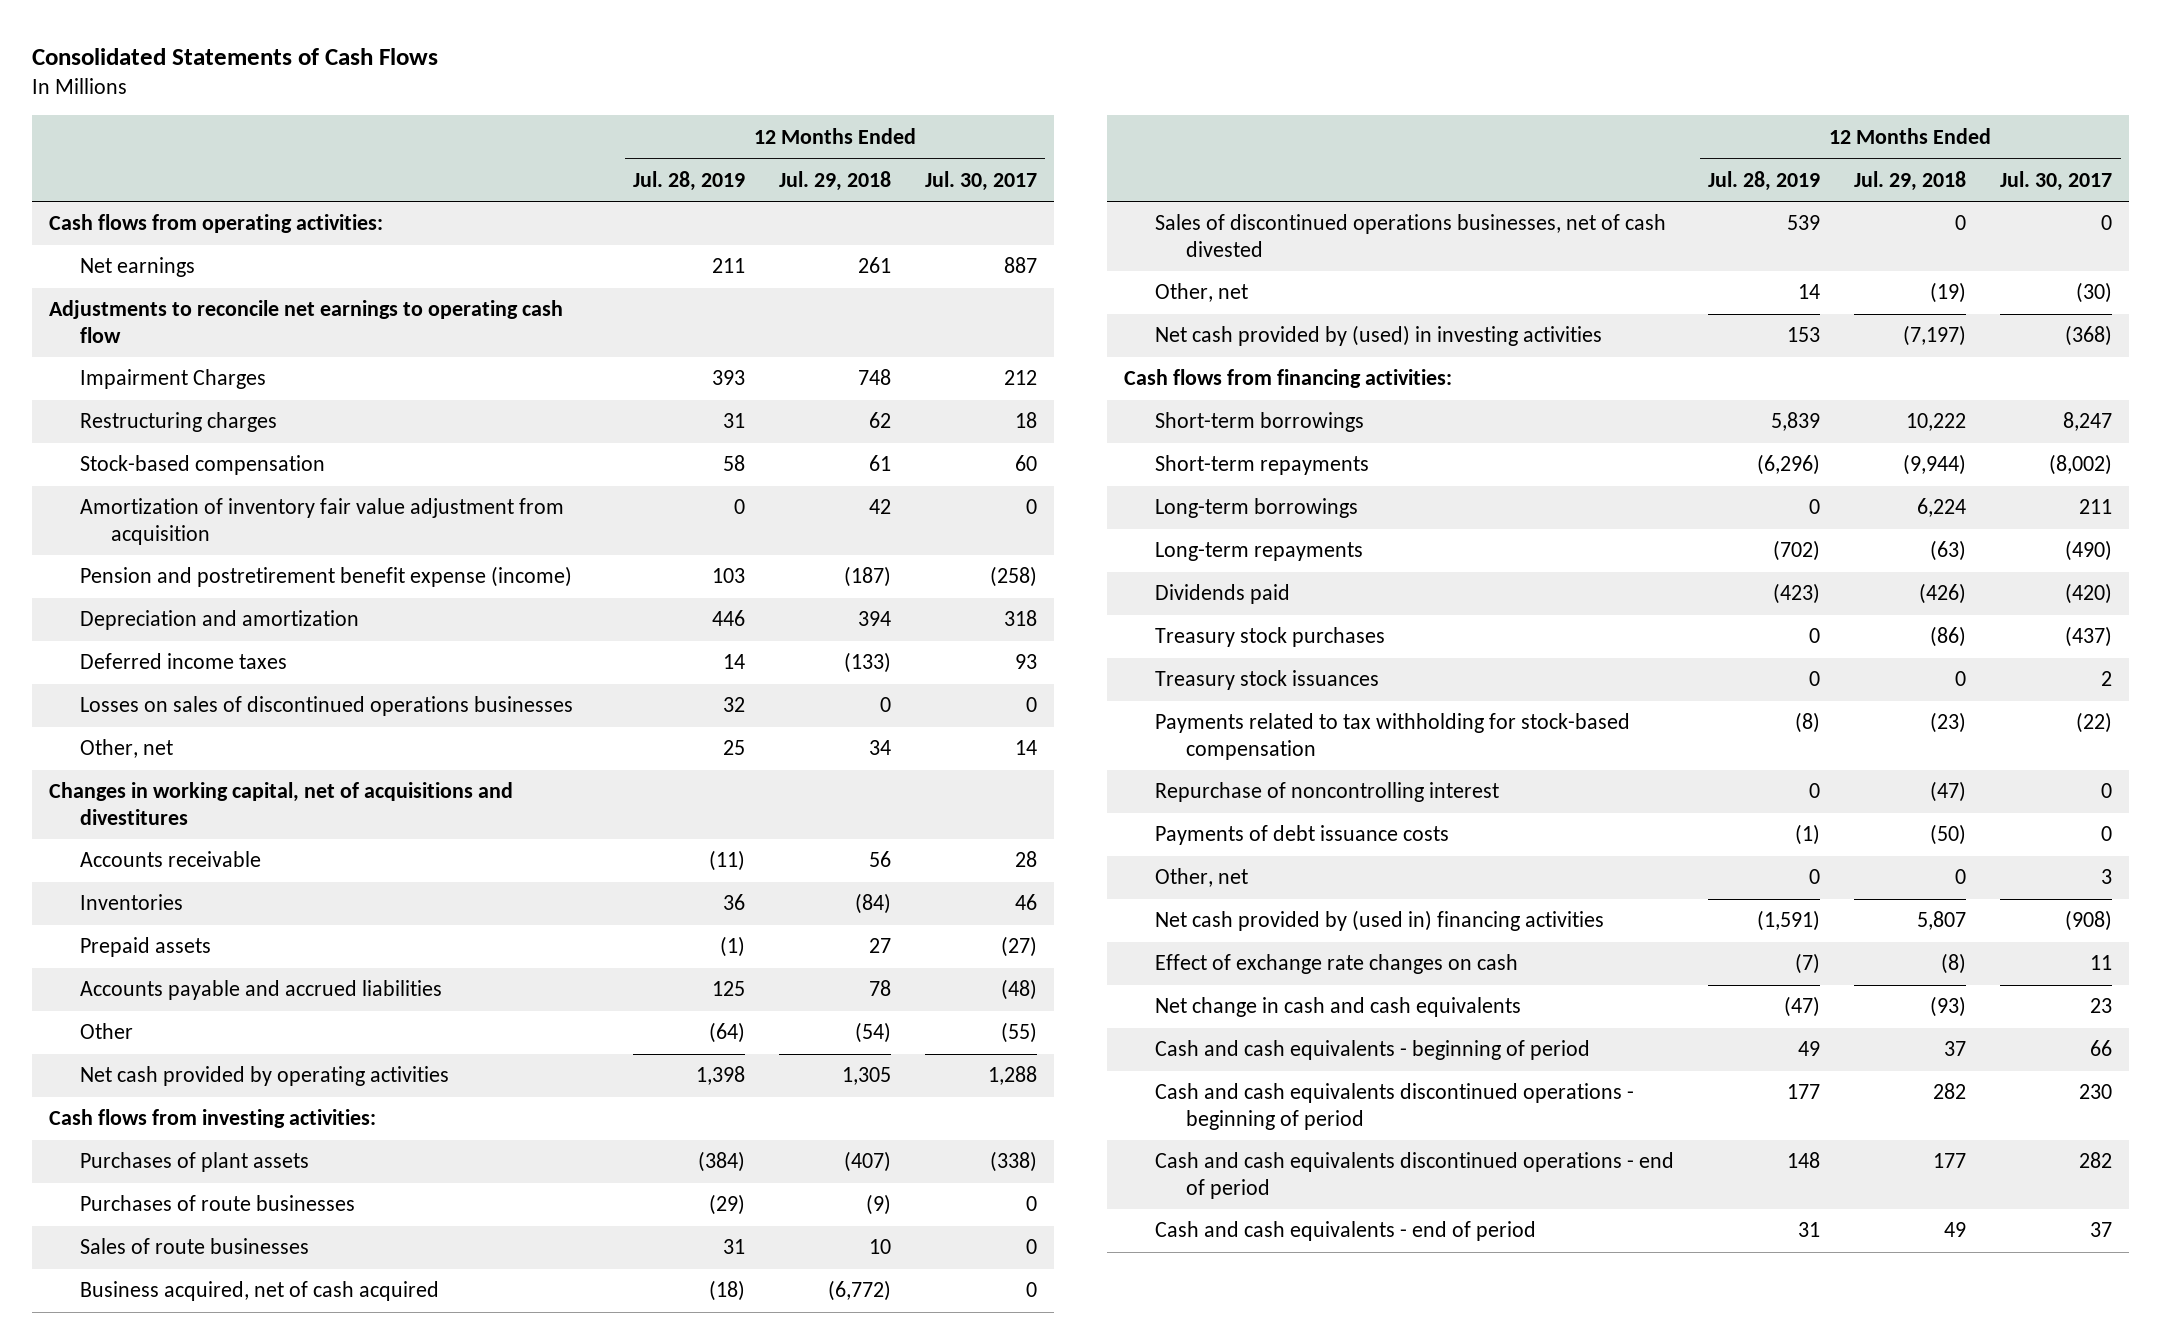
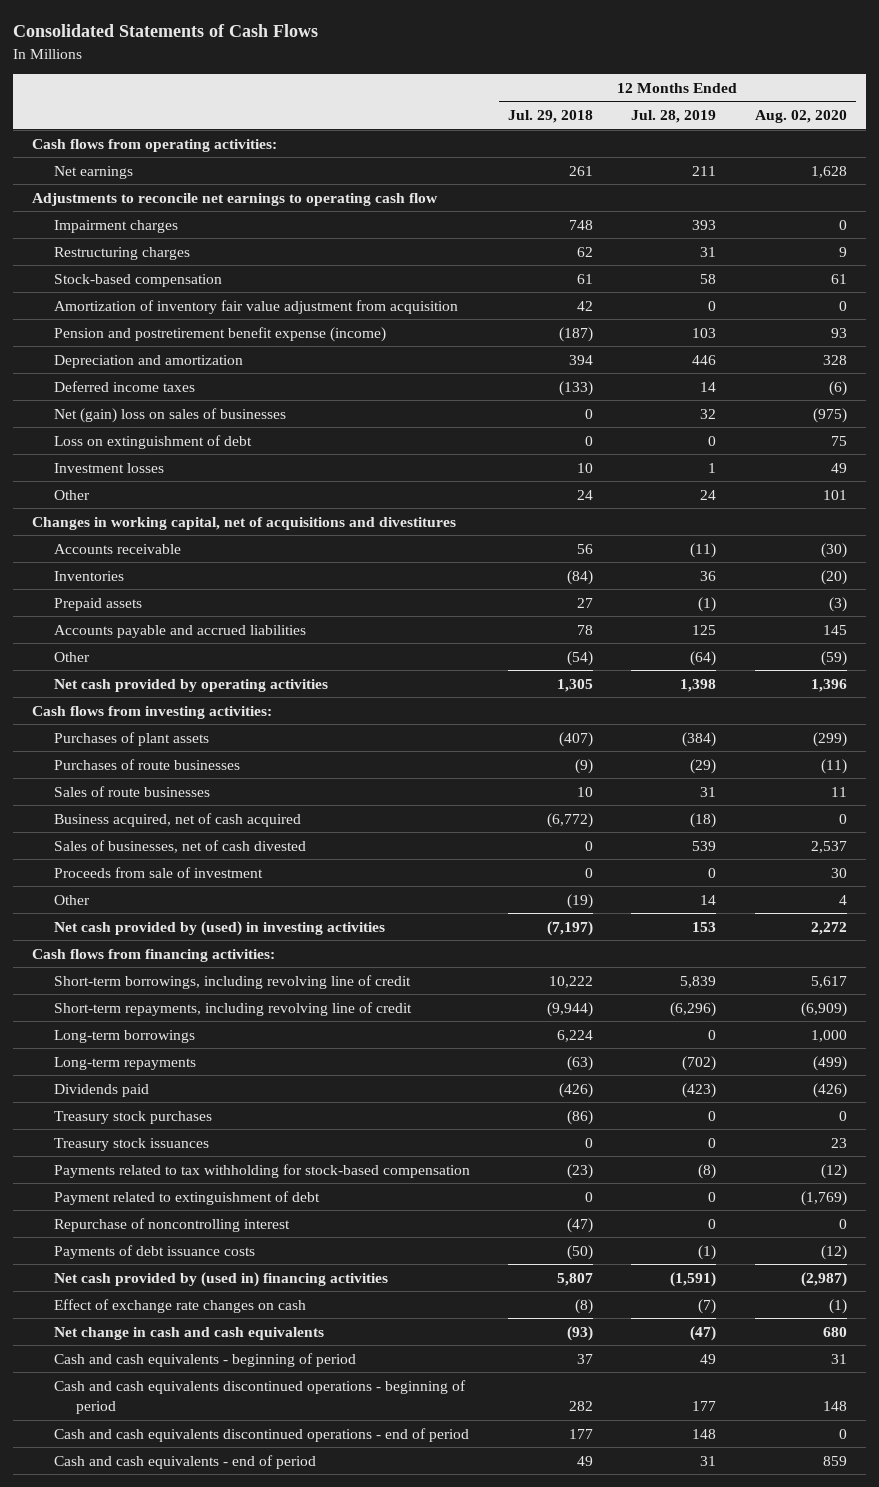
- | 12 Months Ended Jul. 28, 2019 | 12 Months Ended Jul. 29, 2018 | 12 Months Ended Jul. 30, 2017
+ | 12 Months Ended Jul. 29, 2018 | 12 Months Ended Jul. 28, 2019 | 12 Months Ended Aug. 02, 2020
- Impairment Charges | 393 | 748 | 212
+ Impairment charges | 748 | 393 | 0
- Losses on sales of discontinued operations businesses | 32 | 0 | 0
- Other, net | 25 | 34 | 14
+ Net (gain) loss on sales of businesses | 0 | 32 | (975)
+ Loss on extinguishment of debt | 0 | 0 | 75
+ Investment losses | 10 | 1 | 49
+ Other | 24 | 24 | 101
- Sales of discontinued operations businesses, net of cash divested | 539 | 0 | 0
- Other, net | 14 | (19) | (30)
+ Sales of businesses, net of cash divested | 0 | 539 | 2,537
+ Proceeds from sale of investment | 0 | 0 | 30
+ Other | (19) | 14 | 4
- Short-term borrowings | 5,839 | 10,222 | 8,247
- Short-term repayments | (6,296) | (9,944) | (8,002)
+ Short-term borrowings, including revolving line of credit | 10,222 | 5,839 | 5,617
+ Short-term repayments, including revolving line of credit | (9,944) | (6,296) | (6,909)
+ Payment related to extinguishment of debt | 0 | 0 | (1,769)
- Other, net | 0 | 0 | 3

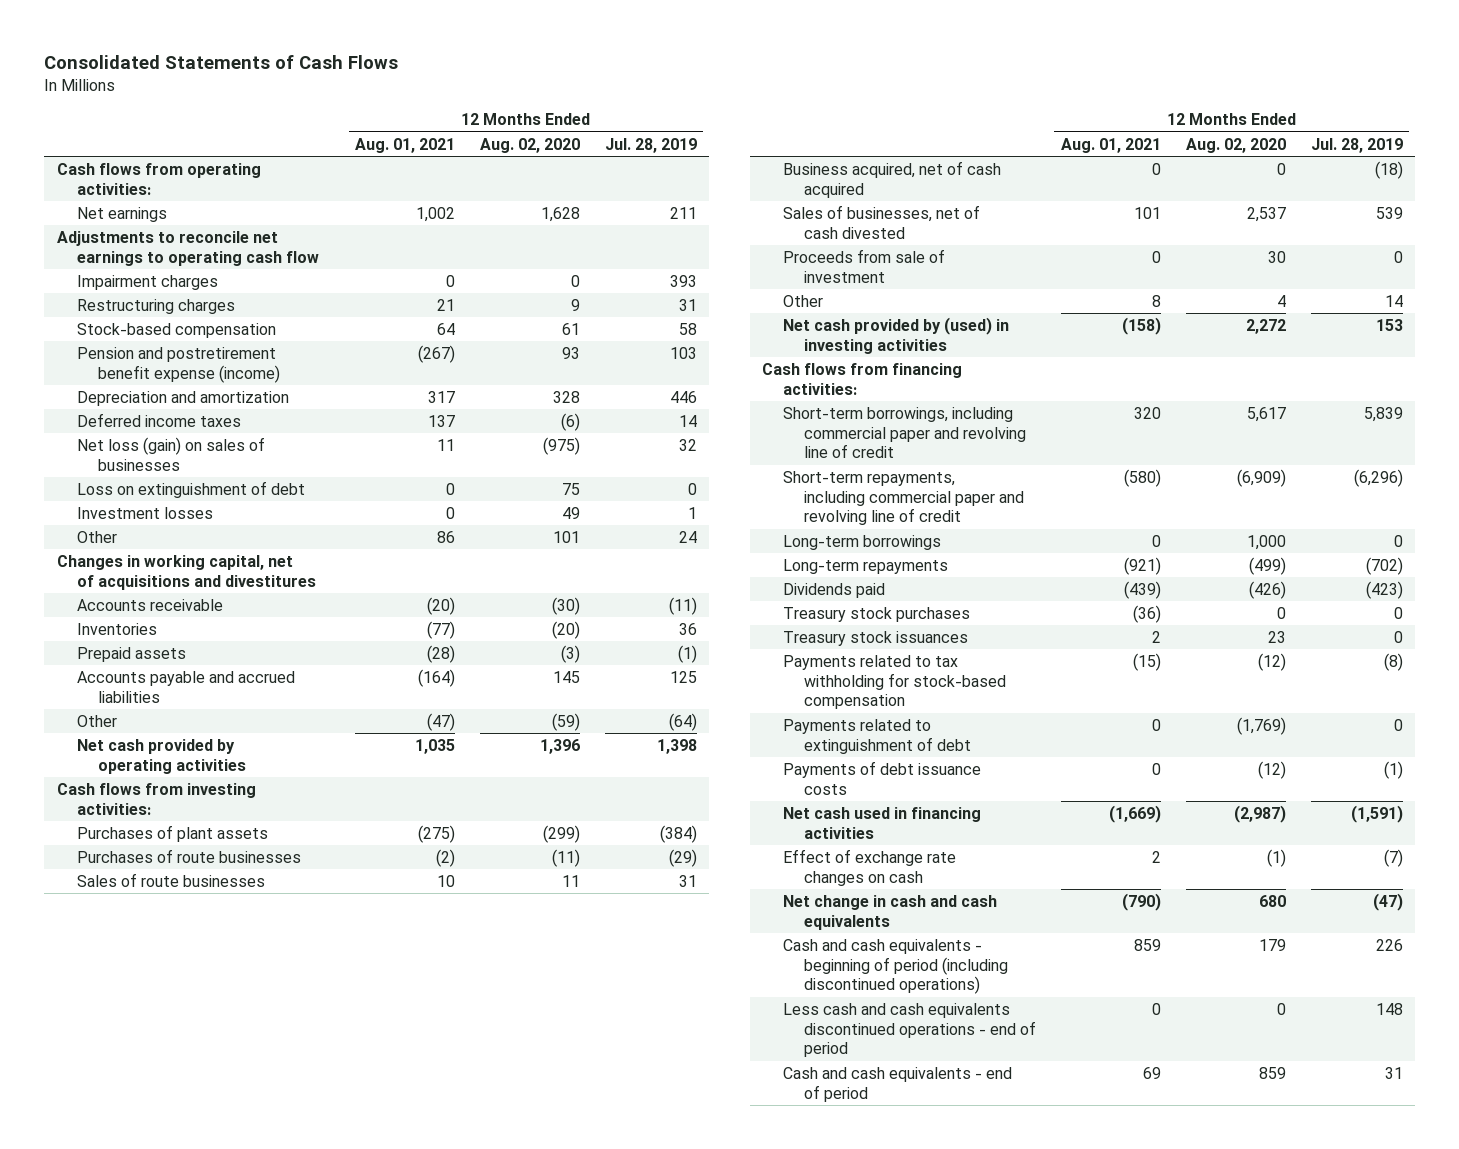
- | 12 Months Ended Jul. 29, 2018 | 12 Months Ended Jul. 28, 2019 | 12 Months Ended Aug. 02, 2020
+ | 12 Months Ended Aug. 01, 2021 | 12 Months Ended Aug. 02, 2020 | 12 Months Ended Jul. 28, 2019
- Amortization of inventory fair value adjustment from acquisition | 42 | 0 | 0
- Net (gain) loss on sales of businesses | 0 | 32 | (975)
+ Net loss (gain) on sales of businesses | 11 | (975) | 32
- Short-term borrowings, including revolving line of credit | 10,222 | 5,839 | 5,617
- Short-term repayments, including revolving line of credit | (9,944) | (6,296) | (6,909)
+ Short-term borrowings, including commercial paper and revolving line of credit | 320 | 5,617 | 5,839
+ Short-term repayments, including commercial paper and revolving line of credit | (580) | (6,909) | (6,296)
- Payment related to extinguishment of debt | 0 | 0 | (1,769)
- Repurchase of noncontrolling interest | (47) | 0 | 0
+ Payments related to extinguishment of debt | 0 | (1,769) | 0
- Net cash provided by (used in) financing activities | 5,807 | (1,591) | (2,987)
+ Net cash used in financing activities | (1,669) | (2,987) | (1,591)
- Cash and cash equivalents - beginning of period | 37 | 49 | 31
- Cash and cash equivalents discontinued operations - beginning of period | 282 | 177 | 148
- Cash and cash equivalents discontinued operations - end of period | 177 | 148 | 0
+ Cash and cash equivalents - beginning of period (including discontinued operations) | 859 | 179 | 226
+ Less cash and cash equivalents discontinued operations - end of period | 0 | 0 | 148

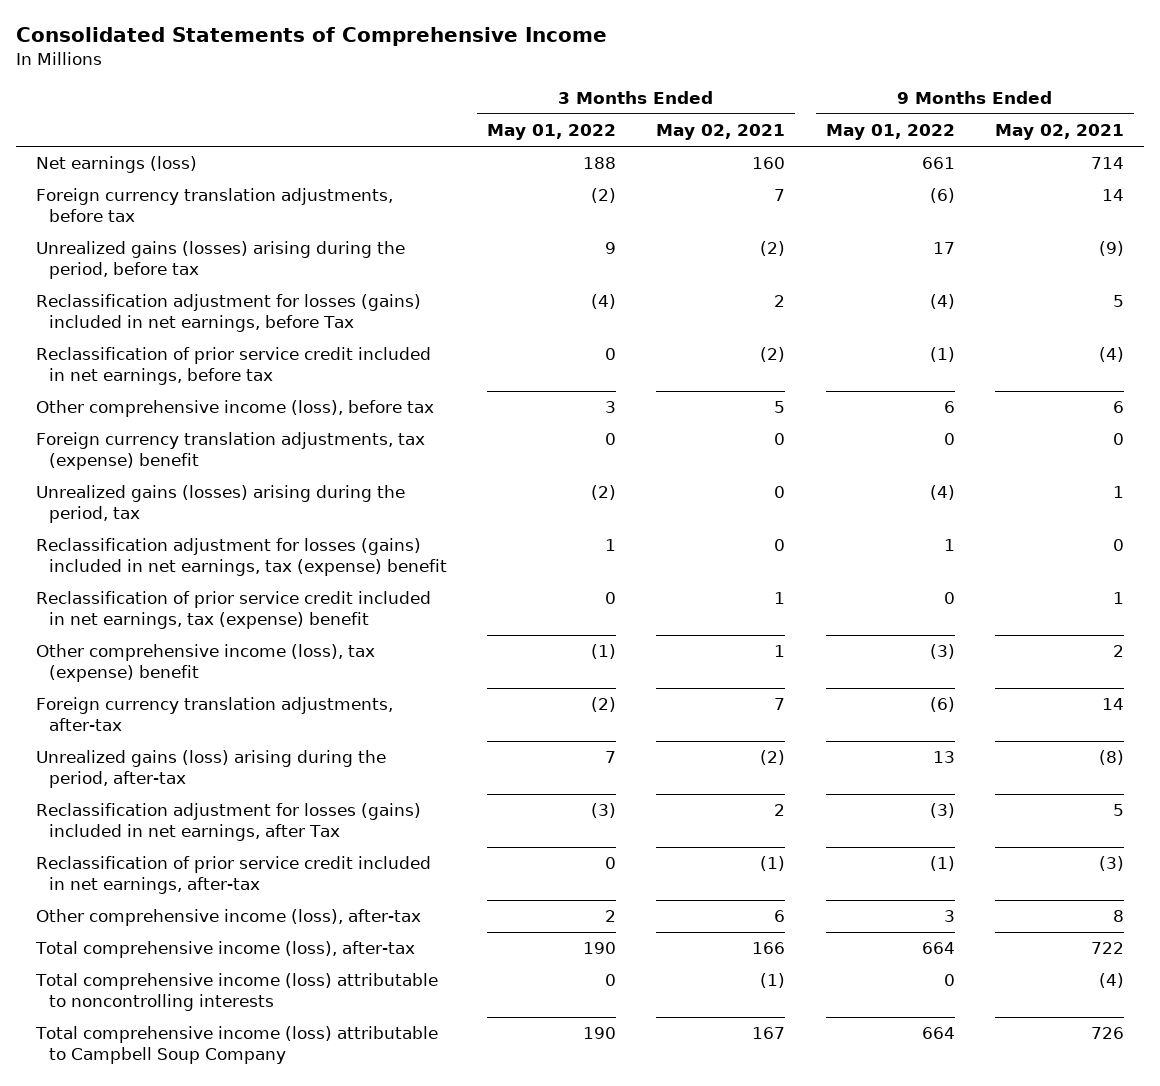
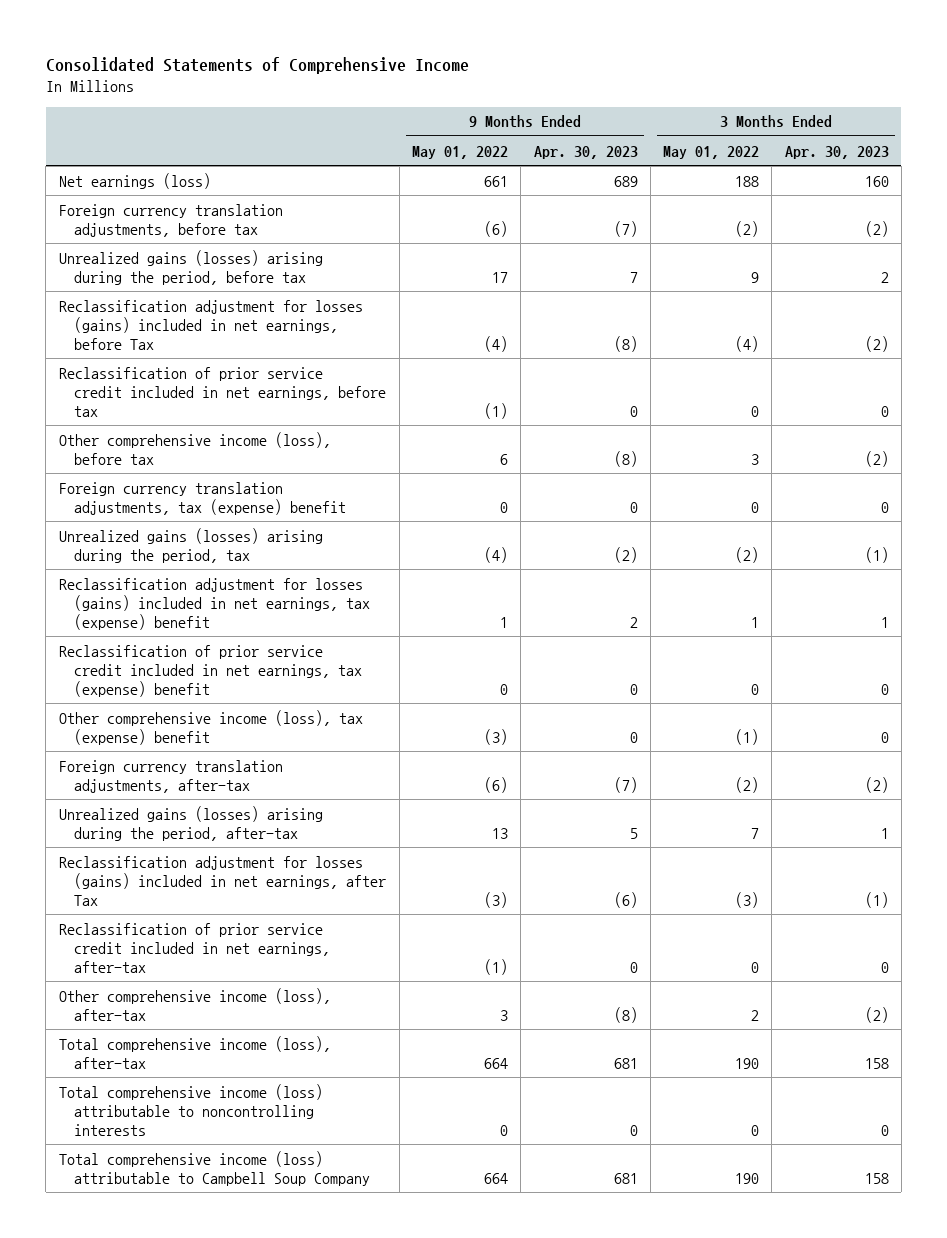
- | 3 Months Ended May 01, 2022 | 3 Months Ended May 02, 2021 | 9 Months Ended May 01, 2022 | 9 Months Ended May 02, 2021
+ | 9 Months Ended May 01, 2022 | 9 Months Ended Apr. 30, 2023 | 3 Months Ended May 01, 2022 | 3 Months Ended Apr. 30, 2023
- Unrealized gains (loss) arising during the period, after-tax | 7 | (2) | 13 | (8)
+ Unrealized gains (losses) arising during the period, after-tax | 13 | 5 | 7 | 1

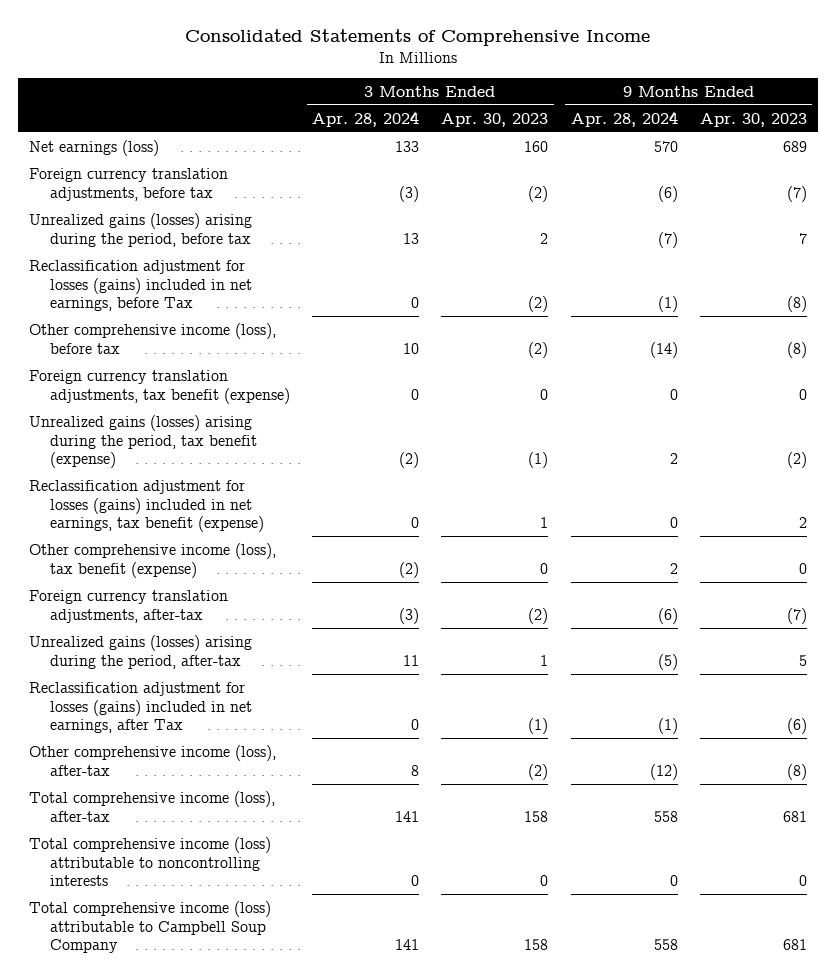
- | 9 Months Ended May 01, 2022 | 9 Months Ended Apr. 30, 2023 | 3 Months Ended May 01, 2022 | 3 Months Ended Apr. 30, 2023
+ | 3 Months Ended Apr. 28, 2024 | 3 Months Ended Apr. 30, 2023 | 9 Months Ended Apr. 28, 2024 | 9 Months Ended Apr. 30, 2023
- Reclassification of prior service credit included in net earnings, before tax | (1) | 0 | 0 | 0
- Foreign currency translation adjustments, tax (expense) benefit | 0 | 0 | 0 | 0
- Unrealized gains (losses) arising during the period, tax | (4) | (2) | (2) | (1)
- Reclassification adjustment for losses (gains) included in net earnings, tax (expense) benefit | 1 | 2 | 1 | 1
- Reclassification of prior service credit included in net earnings, tax (expense) benefit | 0 | 0 | 0 | 0
- Other comprehensive income (loss), tax (expense) benefit | (3) | 0 | (1) | 0
+ Foreign currency translation adjustments, tax benefit (expense) | 0 | 0 | 0 | 0
+ Unrealized gains (losses) arising during the period, tax benefit (expense) | (2) | (1) | 2 | (2)
+ Reclassification adjustment for losses (gains) included in net earnings, tax benefit (expense) | 0 | 1 | 0 | 2
+ Other comprehensive income (loss), tax benefit (expense) | (2) | 0 | 2 | 0
- Reclassification of prior service credit included in net earnings, after-tax | (1) | 0 | 0 | 0

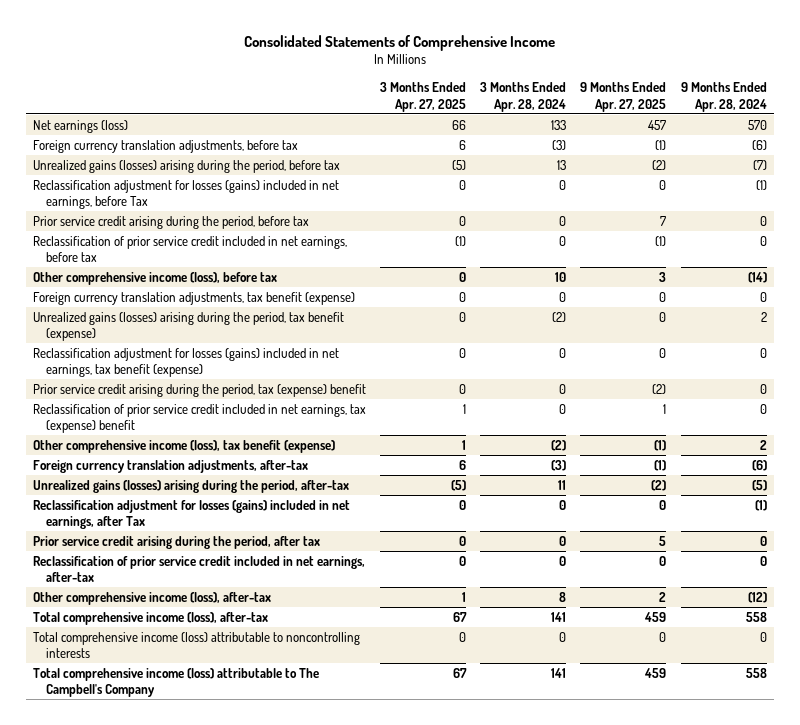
- | 3 Months Ended Apr. 28, 2024 | 3 Months Ended Apr. 30, 2023 | 9 Months Ended Apr. 28, 2024 | 9 Months Ended Apr. 30, 2023
+ | 3 Months Ended Apr. 27, 2025 | 3 Months Ended Apr. 28, 2024 | 9 Months Ended Apr. 27, 2025 | 9 Months Ended Apr. 28, 2024
+ Prior service credit arising during the period, before tax | 0 | 0 | 7 | 0
+ Reclassification of prior service credit included in net earnings, before tax | (1) | 0 | (1) | 0
+ Prior service credit arising during the period, tax (expense) benefit | 0 | 0 | (2) | 0
+ Reclassification of prior service credit included in net earnings, tax (expense) benefit | 1 | 0 | 1 | 0
+ Prior service credit arising during the period, after tax | 0 | 0 | 5 | 0
+ Reclassification of prior service credit included in net earnings, after-tax | 0 | 0 | 0 | 0
- Total comprehensive income (loss) attributable to Campbell Soup Company | 141 | 158 | 558 | 681
+ Total comprehensive income (loss) attributable to The Campbell's Company | 67 | 141 | 459 | 558

